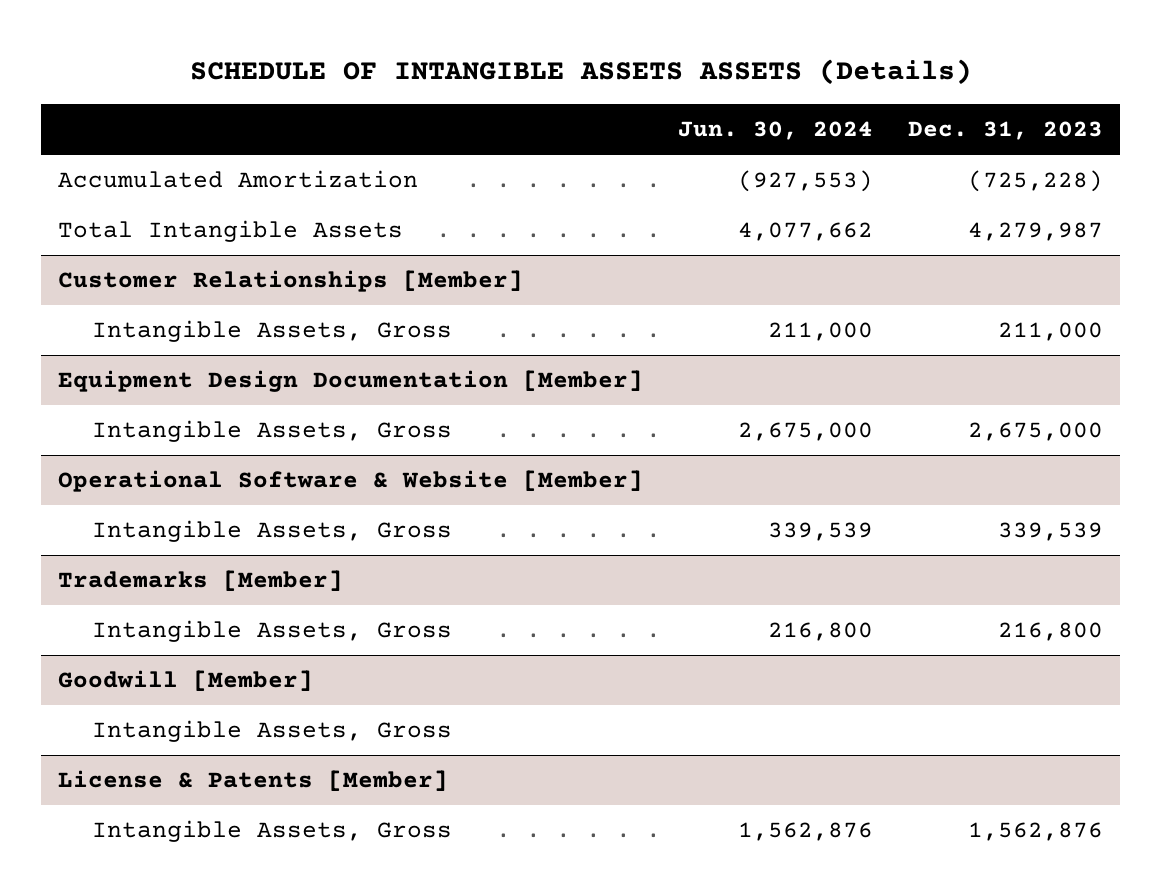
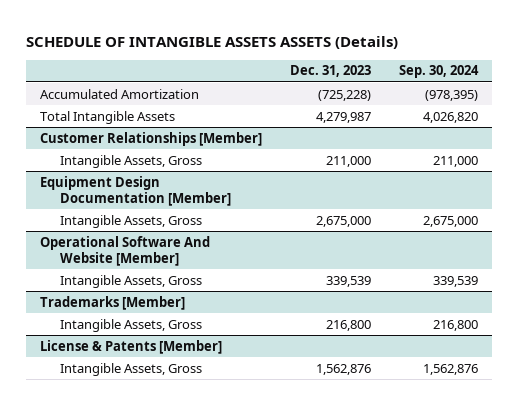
- | Jun. 30, 2024 | Dec. 31, 2023
+ | Dec. 31, 2023 | Sep. 30, 2024
- Operational Software & Website [Member]
+ Operational Software And Website [Member]
- Goodwill [Member]
- Intangible Assets, Gross

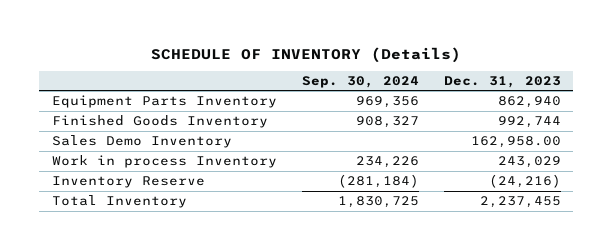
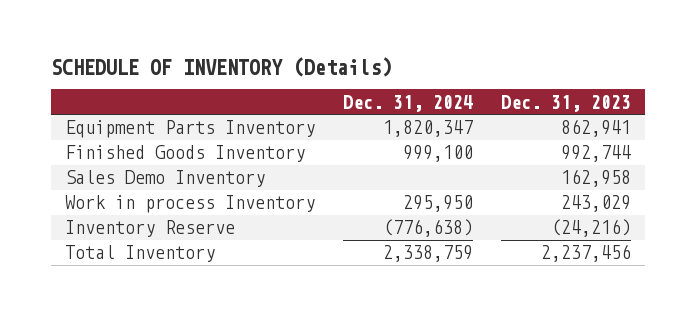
- | Sep. 30, 2024 | Dec. 31, 2023
+ | Dec. 31, 2024 | Dec. 31, 2023
- Equipment Parts Inventory | 969,356 | 862,940
+ Equipment Parts Inventory | 1,820,347 | 862,941
- Sales Demo Inventory | | 162,958.00
+ Sales Demo Inventory | | 162,958
- Total Inventory | 1,830,725 | 2,237,455
+ Total Inventory | 2,338,759 | 2,237,456

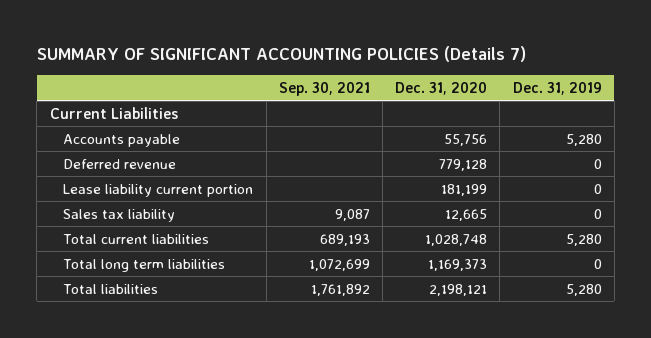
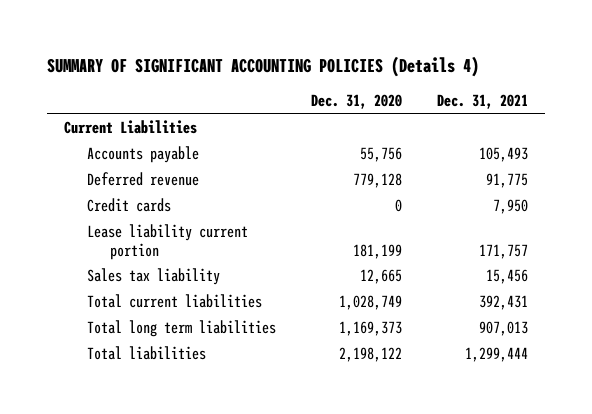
- SUMMARY OF SIGNIFICANT ACCOUNTING POLICIES (Details 7)
+ SUMMARY OF SIGNIFICANT ACCOUNTING POLICIES (Details 4)
- | Sep. 30, 2021 | Dec. 31, 2020 | Dec. 31, 2019
+ | Dec. 31, 2020 | Dec. 31, 2021
+ Credit cards | 0 | 7,950
- Total current liabilities | 689,193 | 1,028,748 | 5,280
+ Total current liabilities | 1,028,749 | 392,431
- Total liabilities | 1,761,892 | 2,198,121 | 5,280
+ Total liabilities | 2,198,122 | 1,299,444

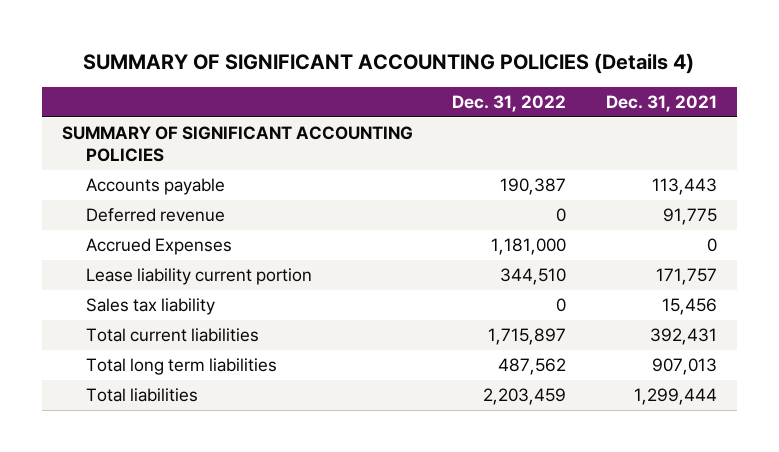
- | Dec. 31, 2020 | Dec. 31, 2021
+ | Dec. 31, 2022 | Dec. 31, 2021
- Current Liabilities
- Accounts payable | 55,756 | 105,493
+ SUMMARY OF SIGNIFICANT ACCOUNTING POLICIES
+ Accounts payable | 190,387 | 113,443
- Credit cards | 0 | 7,950
+ Accrued Expenses | 1,181,000 | 0

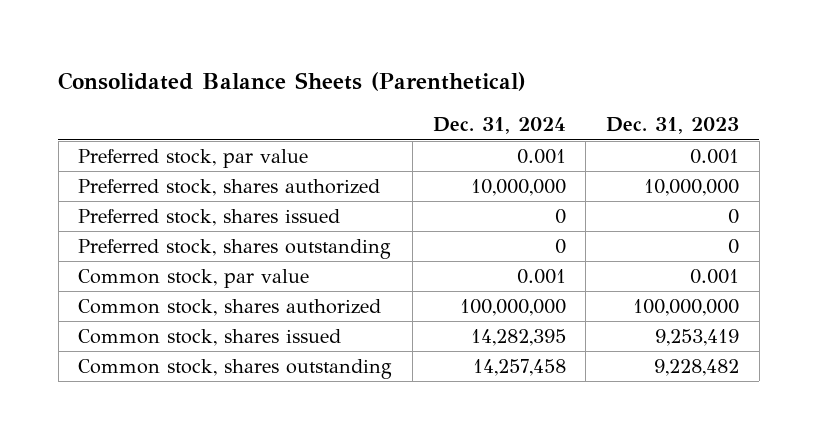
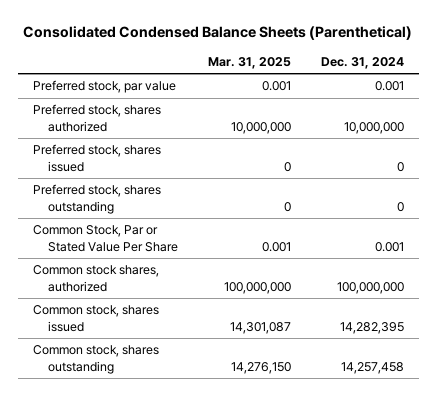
- Consolidated Balance Sheets (Parenthetical)
+ Consolidated Condensed Balance Sheets (Parenthetical)
- | Dec. 31, 2024 | Dec. 31, 2023
+ | Mar. 31, 2025 | Dec. 31, 2024
- Common stock, par value | 0.001 | 0.001
- Common stock, shares authorized | 100,000,000 | 100,000,000
+ Common Stock, Par or Stated Value Per Share | 0.001 | 0.001
+ Common stock shares, authorized | 100,000,000 | 100,000,000

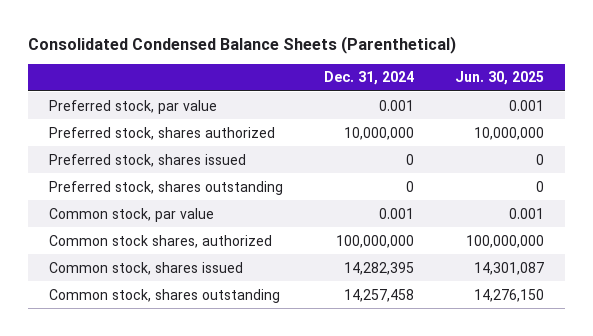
- | Mar. 31, 2025 | Dec. 31, 2024
+ | Dec. 31, 2024 | Jun. 30, 2025
- Common Stock, Par or Stated Value Per Share | 0.001 | 0.001
+ Common stock, par value | 0.001 | 0.001

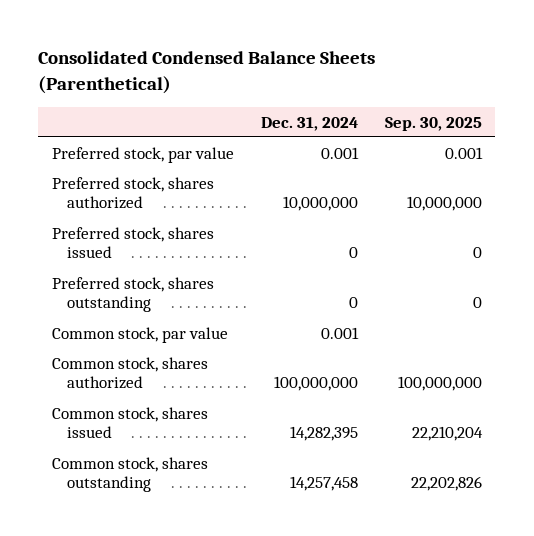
- | Dec. 31, 2024 | Jun. 30, 2025
+ | Dec. 31, 2024 | Sep. 30, 2025
- Common stock shares, authorized | 100,000,000 | 100,000,000
+ Common stock, shares authorized | 100,000,000 | 100,000,000

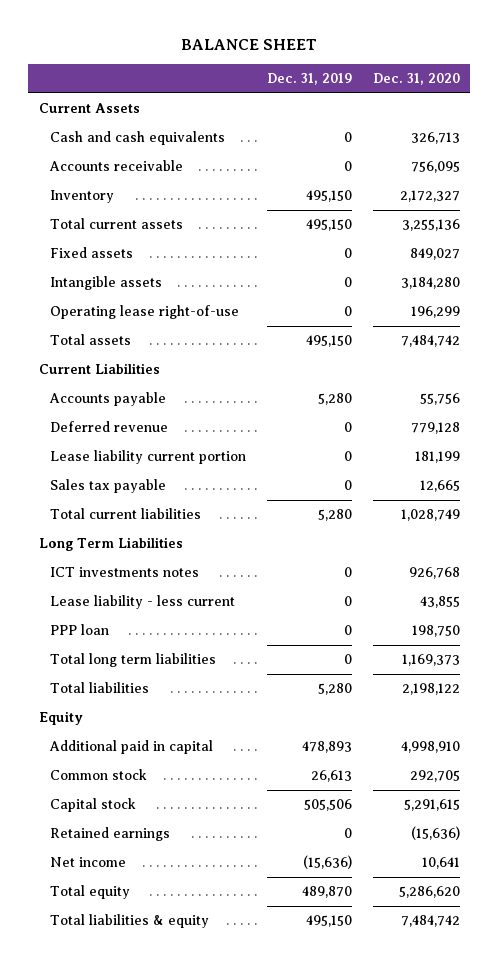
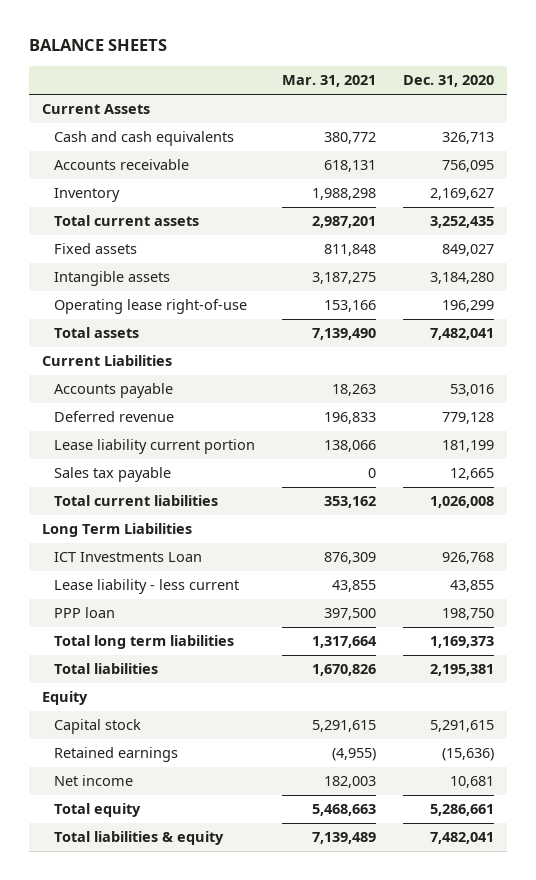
- BALANCE SHEET
+ BALANCE SHEETS
- | Dec. 31, 2019 | Dec. 31, 2020
+ | Mar. 31, 2021 | Dec. 31, 2020
- Inventory | 495,150 | 2,172,327
- Total current assets | 495,150 | 3,255,136
+ Inventory | 1,988,298 | 2,169,627
+ Total current assets | 2,987,201 | 3,252,435
- Total assets | 495,150 | 7,484,742
+ Total assets | 7,139,490 | 7,482,041
- Accounts payable | 5,280 | 55,756
+ Accounts payable | 18,263 | 53,016
- Total current liabilities | 5,280 | 1,028,749
+ Total current liabilities | 353,162 | 1,026,008
- ICT investments notes | 0 | 926,768
+ ICT Investments Loan | 876,309 | 926,768
- Total liabilities | 5,280 | 2,198,122
+ Total liabilities | 1,670,826 | 2,195,381
- Additional paid in capital | 478,893 | 4,998,910
- Common stock | 26,613 | 292,705
- Net income | (15,636) | 10,641
- Total equity | 489,870 | 5,286,620
- Total liabilities & equity | 495,150 | 7,484,742
+ Net income | 182,003 | 10,681
+ Total equity | 5,468,663 | 5,286,661
+ Total liabilities & equity | 7,139,489 | 7,482,041

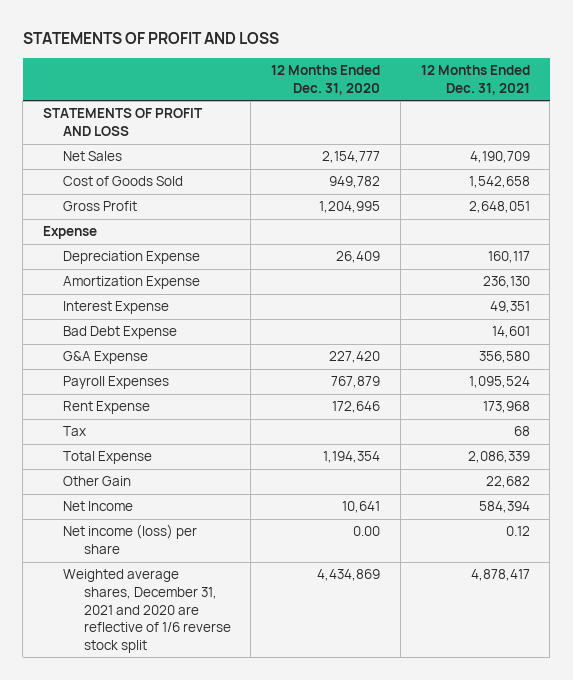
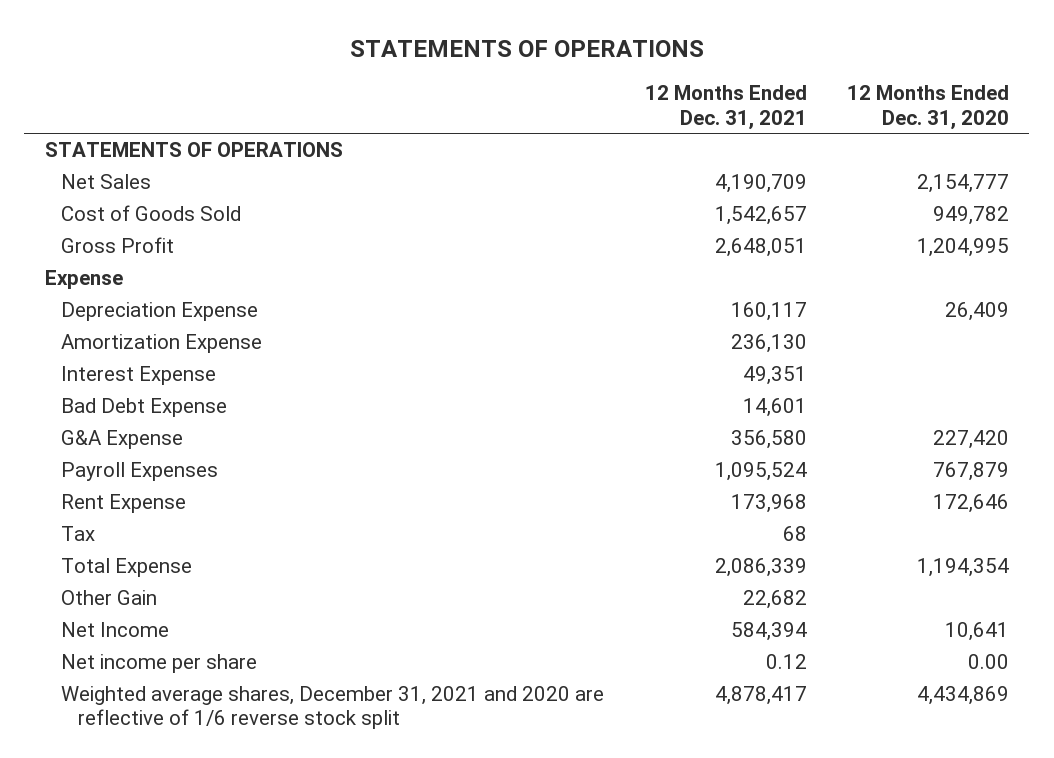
- STATEMENTS OF PROFIT AND LOSS
+ STATEMENTS OF OPERATIONS
- | 12 Months Ended Dec. 31, 2020 | 12 Months Ended Dec. 31, 2021
+ | 12 Months Ended Dec. 31, 2021 | 12 Months Ended Dec. 31, 2020
- STATEMENTS OF PROFIT AND LOSS
+ STATEMENTS OF OPERATIONS
- Cost of Goods Sold | 949,782 | 1,542,658
+ Cost of Goods Sold | 1,542,657 | 949,782
- Net income (loss) per share | 0.00 | 0.12
+ Net income per share | 0.12 | 0.00

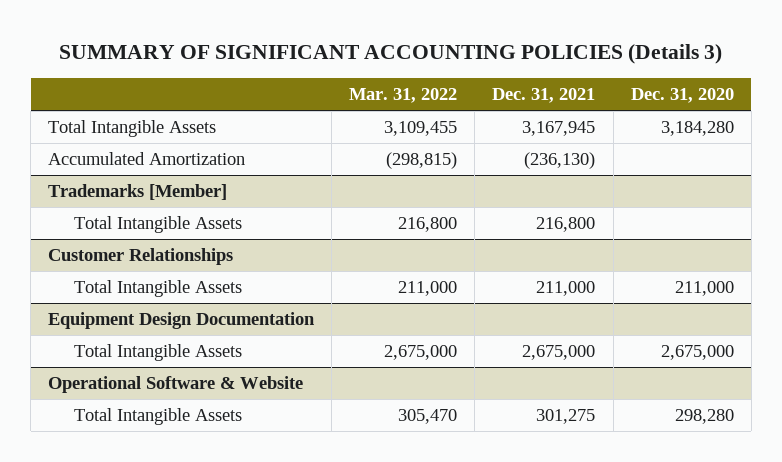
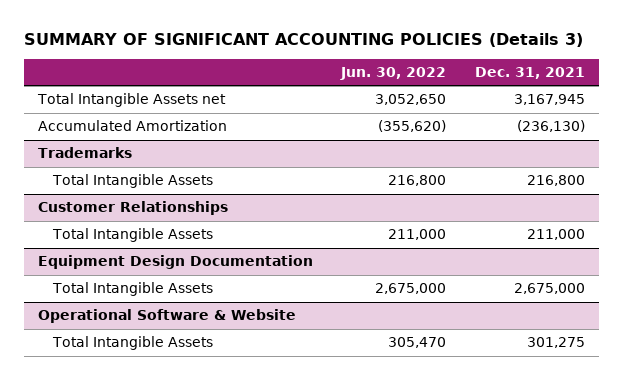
- | Mar. 31, 2022 | Dec. 31, 2021 | Dec. 31, 2020
+ | Jun. 30, 2022 | Dec. 31, 2021
- Total Intangible Assets | 3,109,455 | 3,167,945 | 3,184,280
+ Total Intangible Assets net | 3,052,650 | 3,167,945
- Trademarks [Member]
+ Trademarks

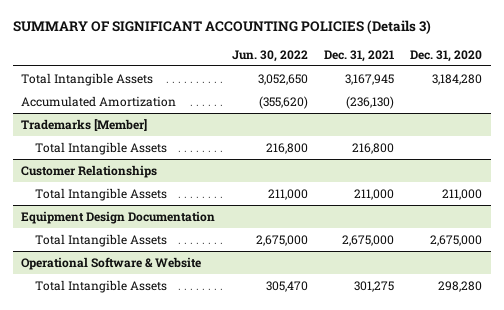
- | Jun. 30, 2022 | Dec. 31, 2021
+ | Jun. 30, 2022 | Dec. 31, 2021 | Dec. 31, 2020
- Total Intangible Assets net | 3,052,650 | 3,167,945
+ Total Intangible Assets | 3,052,650 | 3,167,945 | 3,184,280
- Trademarks
+ Trademarks [Member]

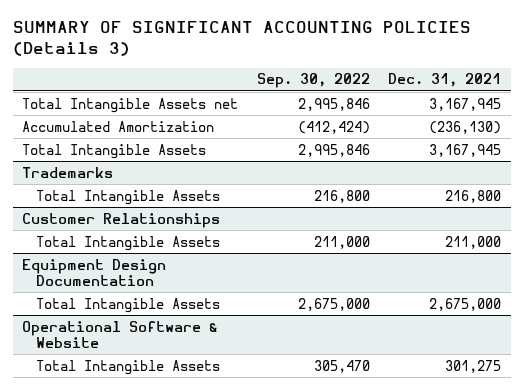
- | Jun. 30, 2022 | Dec. 31, 2021 | Dec. 31, 2020
+ | Sep. 30, 2022 | Dec. 31, 2021
+ Total Intangible Assets net | 2,995,846 | 3,167,945
- Trademarks [Member]
moved down: Total Intangible Assets | 2,995,846 | 3,167,945
+ Trademarks

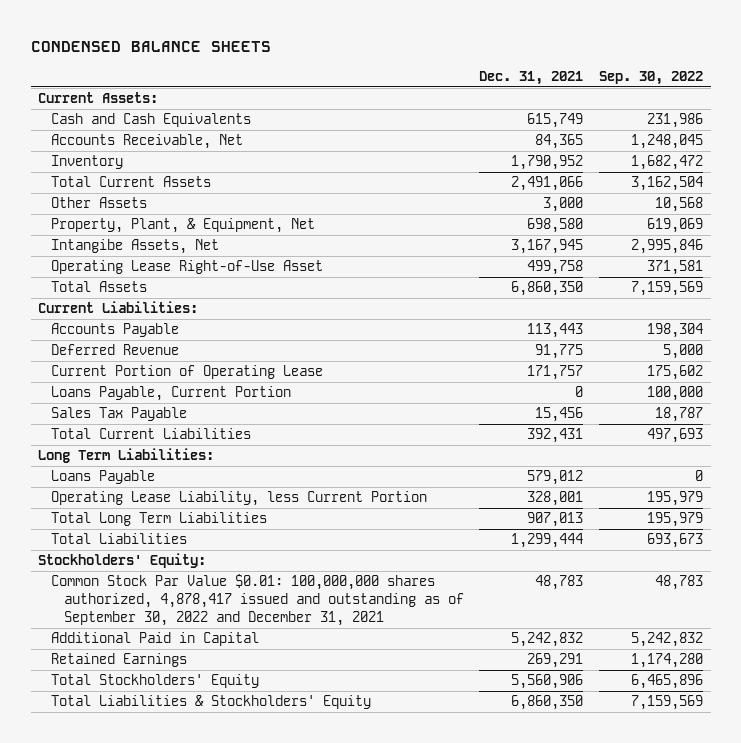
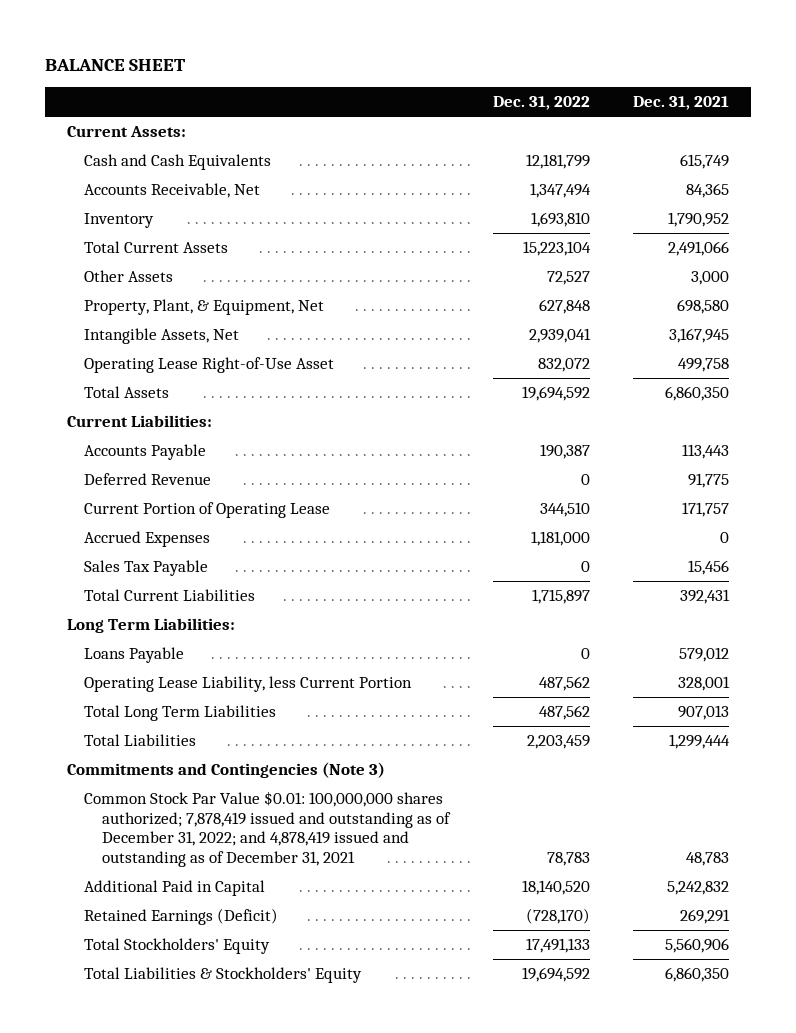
- CONDENSED BALANCE SHEETS
+ BALANCE SHEET
- | Dec. 31, 2021 | Sep. 30, 2022
+ | Dec. 31, 2022 | Dec. 31, 2021
- Intangibe Assets, Net | 3,167,945 | 2,995,846
+ Intangible Assets, Net | 2,939,041 | 3,167,945
- Loans Payable, Current Portion | 0 | 100,000
+ Accrued Expenses | 1,181,000 | 0
- Stockholders' Equity:
- Common Stock Par Value $0.01: 100,000,000 shares authorized, 4,878,417 issued and outstanding as of September 30, 2022 and December 31, 2021 | 48,783 | 48,783
+ Commitments and Contingencies (Note 3)
+ Common Stock Par Value $0.01: 100,000,000 shares authorized; 7,878,419 issued and outstanding as of December 31, 2022; and 4,878,419 issued and outstanding as of December 31, 2021 | 78,783 | 48,783
- Retained Earnings | 269,291 | 1,174,280
+ Retained Earnings (Deficit) | (728,170) | 269,291

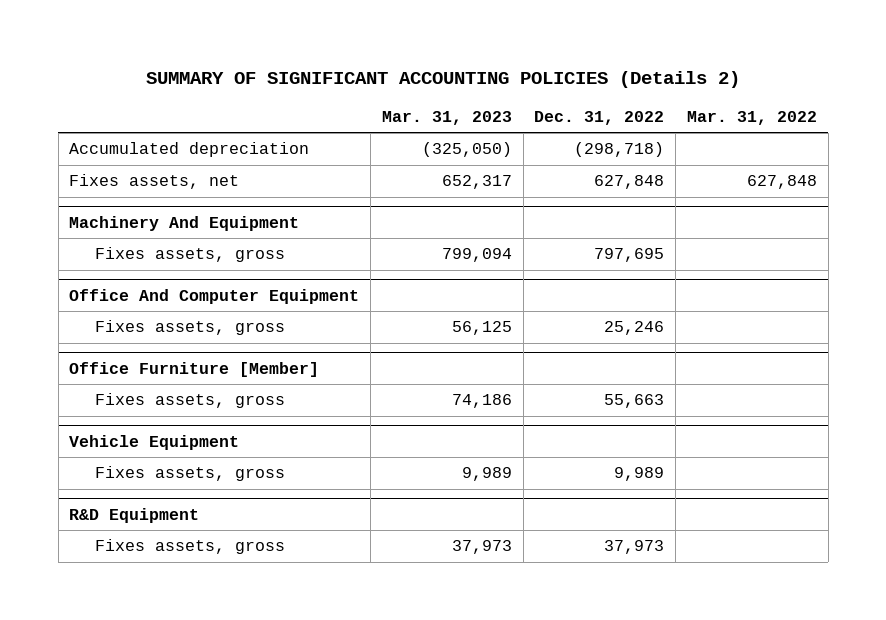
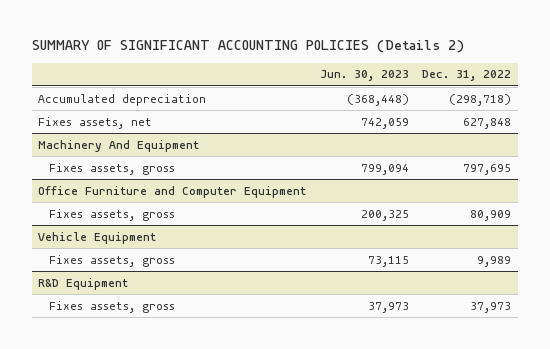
- | Mar. 31, 2023 | Dec. 31, 2022 | Mar. 31, 2022
+ | Jun. 30, 2023 | Dec. 31, 2022
- Office And Computer Equipment
- Fixes assets, gross | 56,125 | 25,246 |
- Office Furniture [Member]
- Fixes assets, gross | 74,186 | 55,663 |
+ Office Furniture and Computer Equipment
+ Fixes assets, gross | 200,325 | 80,909

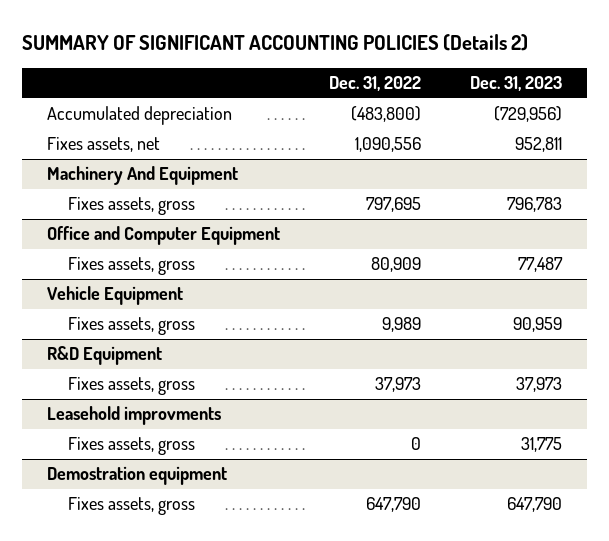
- | Jun. 30, 2023 | Dec. 31, 2022
+ | Dec. 31, 2022 | Dec. 31, 2023
- Accumulated depreciation | (368,448) | (298,718)
- Fixes assets, net | 742,059 | 627,848
+ Accumulated depreciation | (483,800) | (729,956)
+ Fixes assets, net | 1,090,556 | 952,811
- Office Furniture and Computer Equipment
+ Office and Computer Equipment
+ Leasehold improvments
+ Fixes assets, gross | 0 | 31,775
+ Demostration equipment
+ Fixes assets, gross | 647,790 | 647,790

